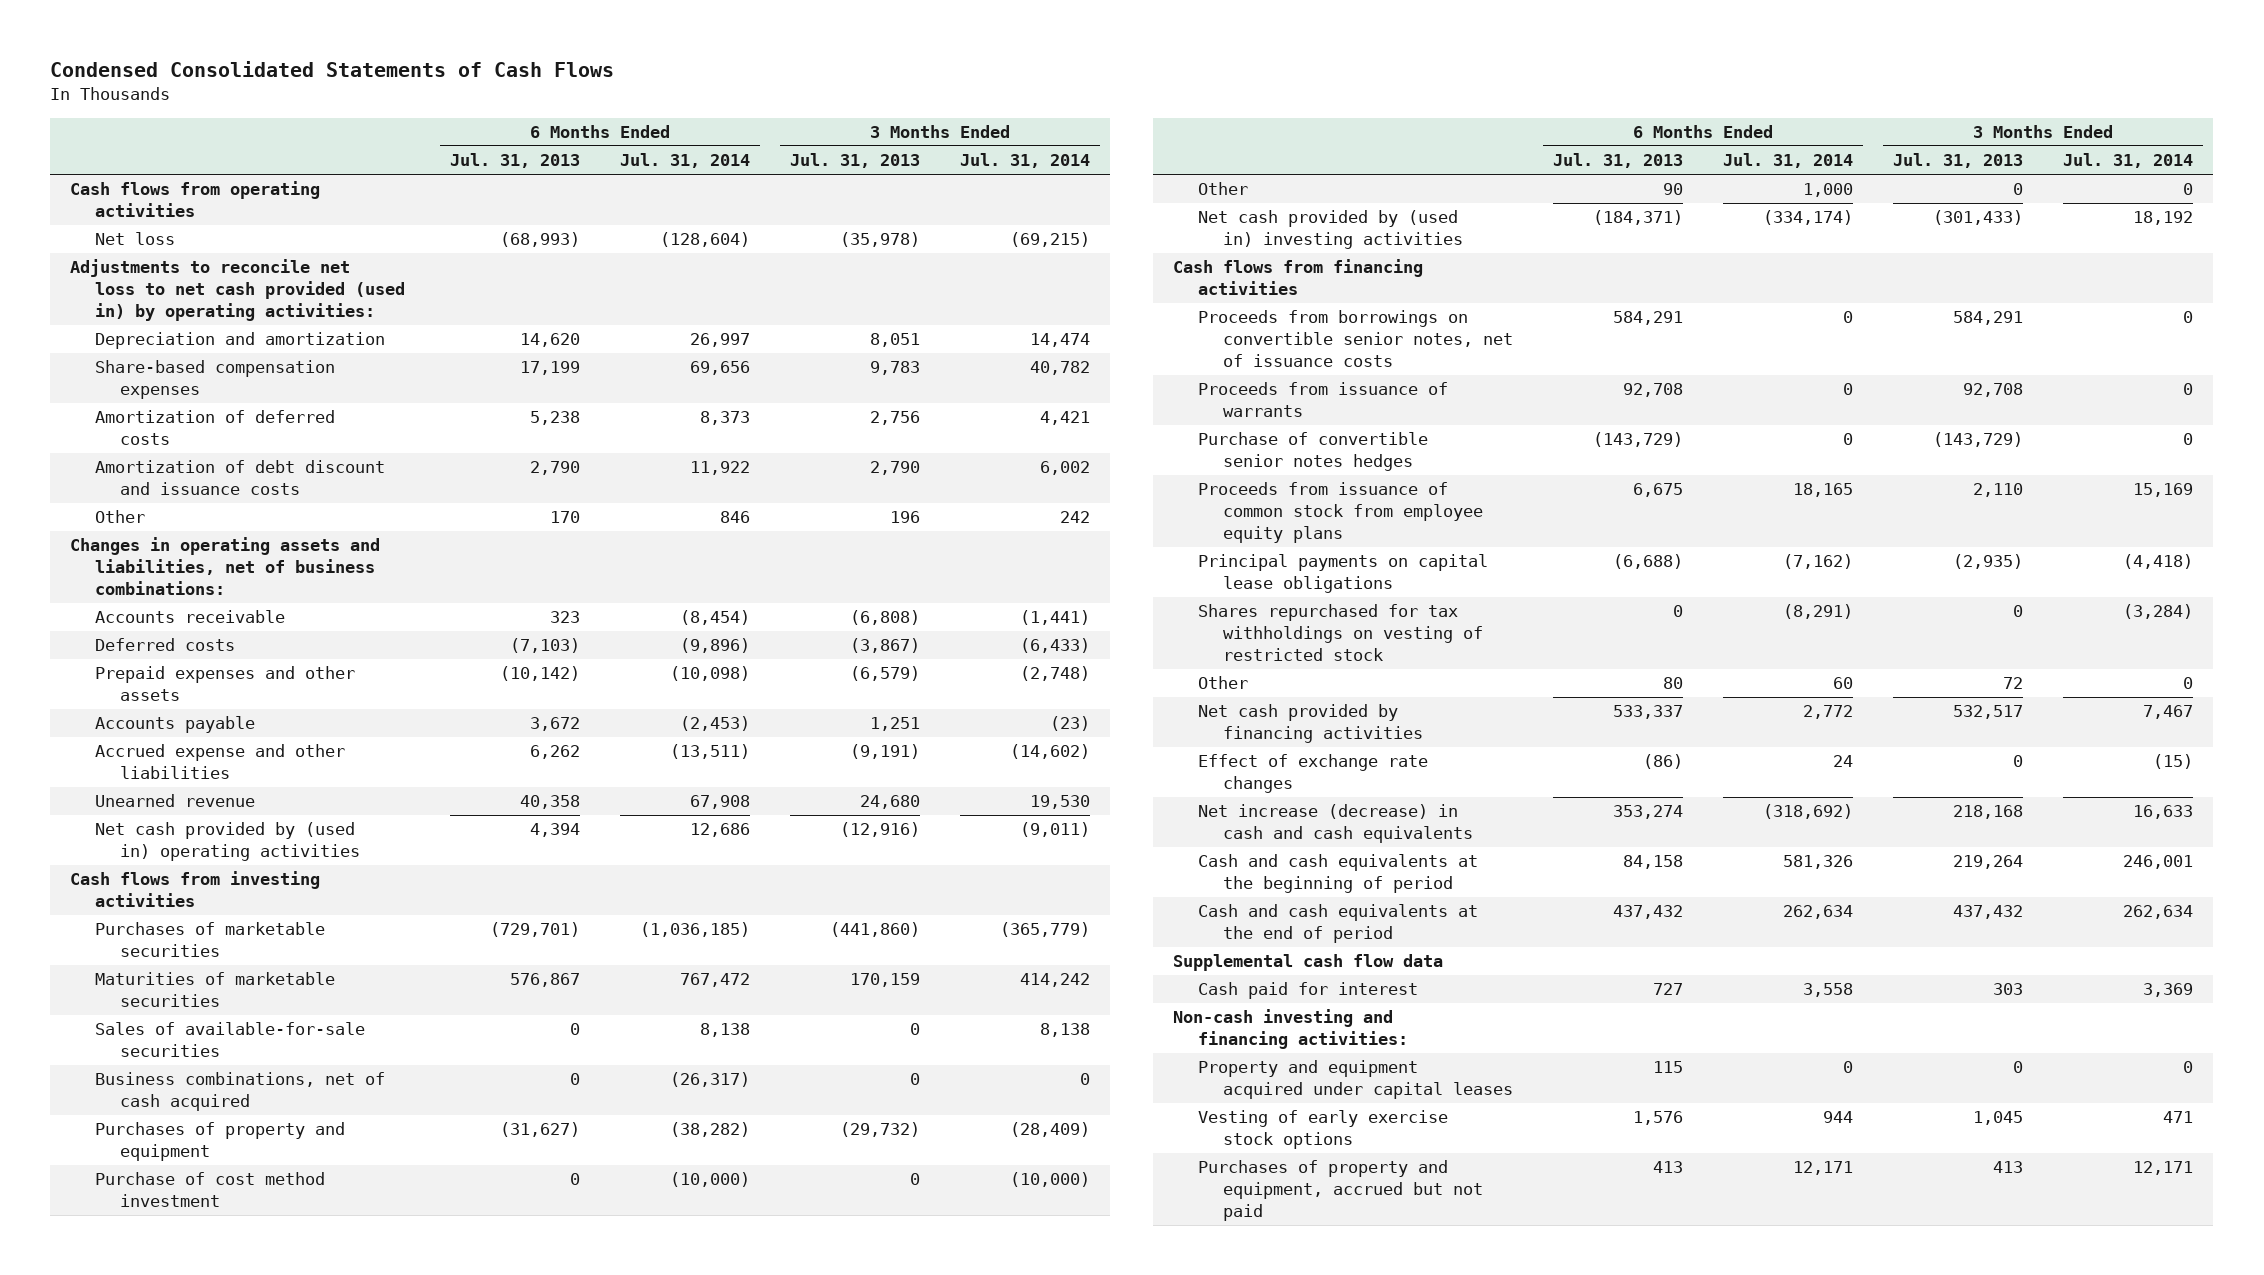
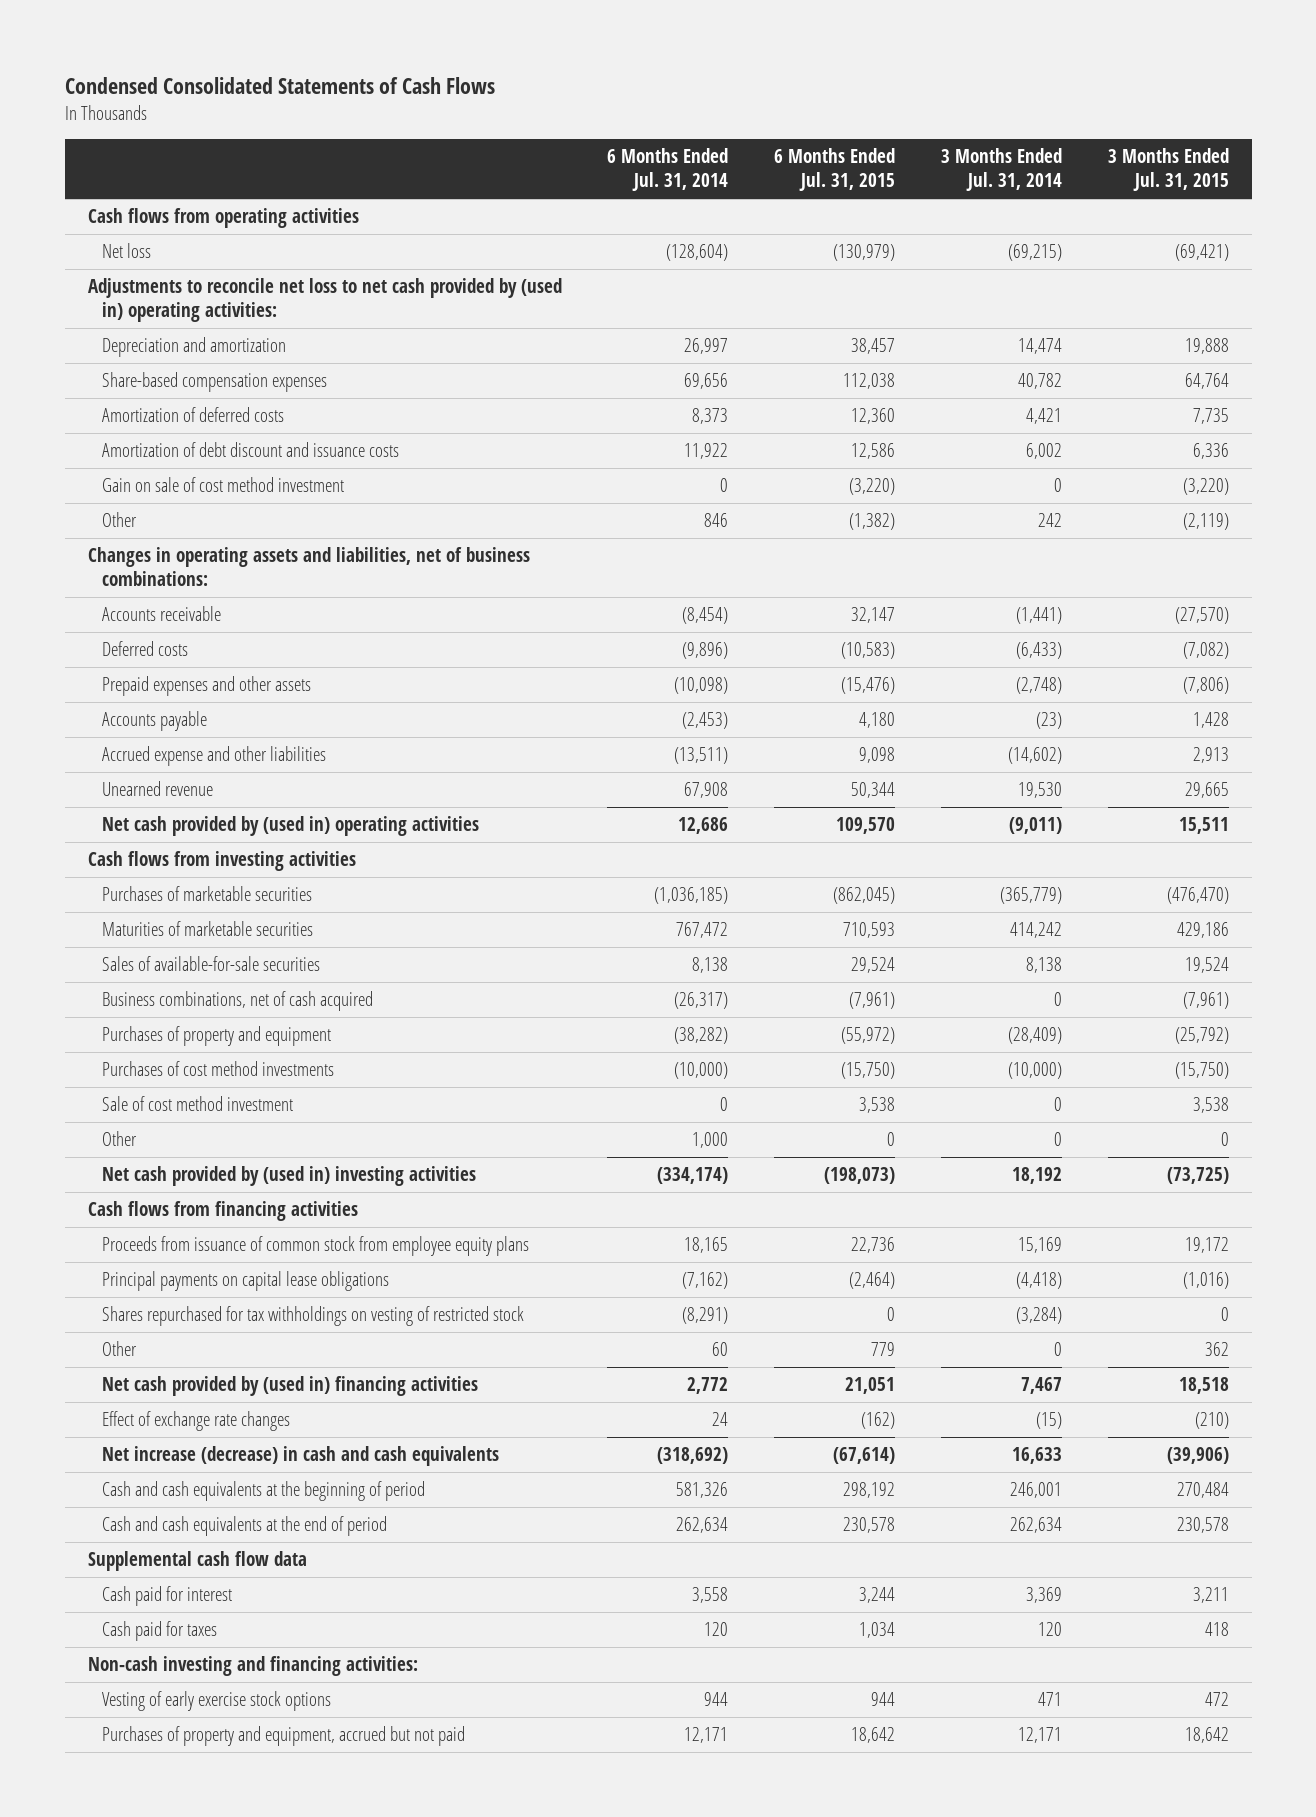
- | 6 Months Ended Jul. 31, 2013 | 6 Months Ended Jul. 31, 2014 | 3 Months Ended Jul. 31, 2013 | 3 Months Ended Jul. 31, 2014
+ | 6 Months Ended Jul. 31, 2014 | 6 Months Ended Jul. 31, 2015 | 3 Months Ended Jul. 31, 2014 | 3 Months Ended Jul. 31, 2015
- Adjustments to reconcile net loss to net cash provided (used in) by operating activities:
+ Adjustments to reconcile net loss to net cash provided by (used in) operating activities:
+ Gain on sale of cost method investment | 0 | (3,220) | 0 | (3,220)
- Purchase of cost method investment | 0 | (10,000) | 0 | (10,000)
+ Purchases of cost method investments | (10,000) | (15,750) | (10,000) | (15,750)
+ Sale of cost method investment | 0 | 3,538 | 0 | 3,538
- Proceeds from borrowings on convertible senior notes, net of issuance costs | 584,291 | 0 | 584,291 | 0
- Proceeds from issuance of warrants | 92,708 | 0 | 92,708 | 0
- Purchase of convertible senior notes hedges | (143,729) | 0 | (143,729) | 0
- Net cash provided by financing activities | 533,337 | 2,772 | 532,517 | 7,467
+ Net cash provided by (used in) financing activities | 2,772 | 21,051 | 7,467 | 18,518
+ Cash paid for taxes | 120 | 1,034 | 120 | 418
- Property and equipment acquired under capital leases | 115 | 0 | 0 | 0

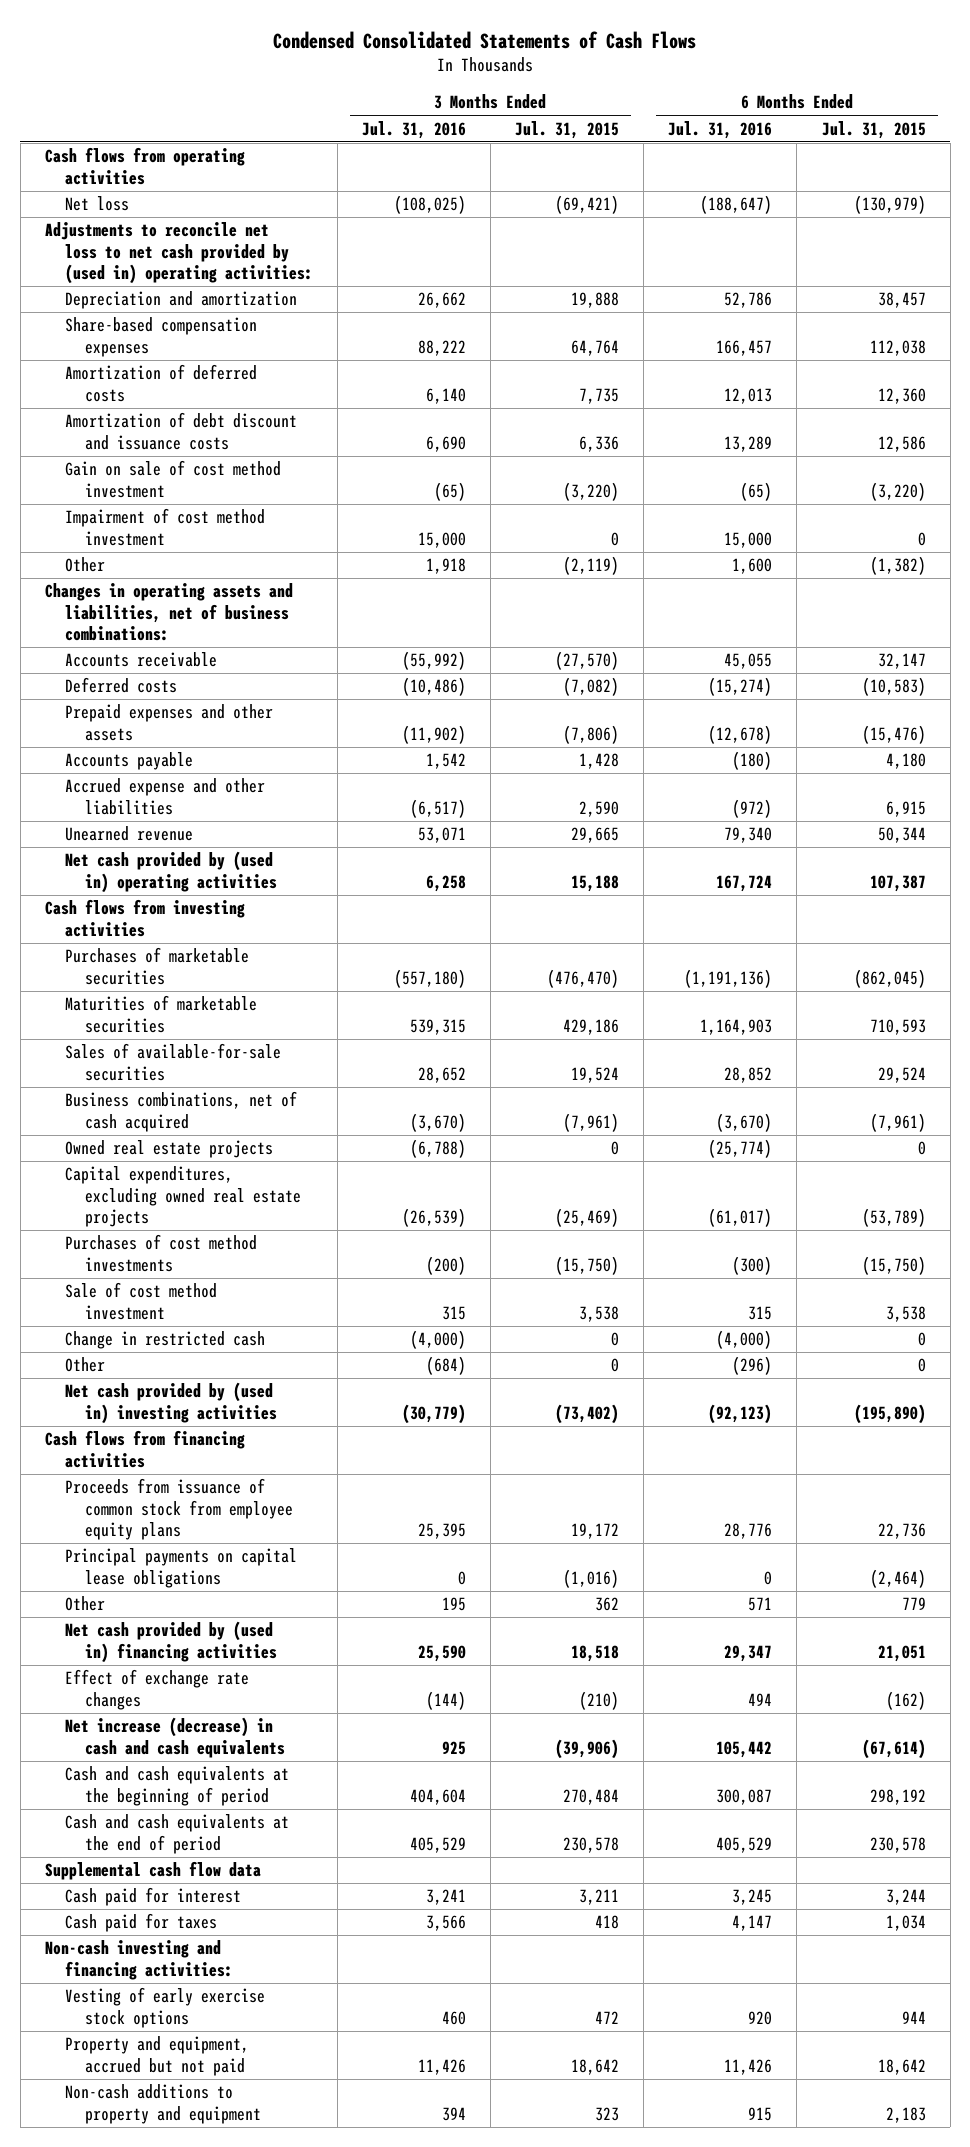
- | 6 Months Ended Jul. 31, 2014 | 6 Months Ended Jul. 31, 2015 | 3 Months Ended Jul. 31, 2014 | 3 Months Ended Jul. 31, 2015
+ | 3 Months Ended Jul. 31, 2016 | 3 Months Ended Jul. 31, 2015 | 6 Months Ended Jul. 31, 2016 | 6 Months Ended Jul. 31, 2015
+ Impairment of cost method investment | 15,000 | 0 | 15,000 | 0
- Accrued expense and other liabilities | (13,511) | 9,098 | (14,602) | 2,913
+ Accrued expense and other liabilities | (6,517) | 2,590 | (972) | 6,915
- Net cash provided by (used in) operating activities | 12,686 | 109,570 | (9,011) | 15,511
+ Net cash provided by (used in) operating activities | 6,258 | 15,188 | 167,724 | 107,387
- Purchases of property and equipment | (38,282) | (55,972) | (28,409) | (25,792)
+ Owned real estate projects | (6,788) | 0 | (25,774) | 0
+ Capital expenditures, excluding owned real estate projects | (26,539) | (25,469) | (61,017) | (53,789)
+ Change in restricted cash | (4,000) | 0 | (4,000) | 0
- Net cash provided by (used in) investing activities | (334,174) | (198,073) | 18,192 | (73,725)
+ Net cash provided by (used in) investing activities | (30,779) | (73,402) | (92,123) | (195,890)
- Shares repurchased for tax withholdings on vesting of restricted stock | (8,291) | 0 | (3,284) | 0
- Purchases of property and equipment, accrued but not paid | 12,171 | 18,642 | 12,171 | 18,642
+ Property and equipment, accrued but not paid | 11,426 | 18,642 | 11,426 | 18,642
+ Non-cash additions to property and equipment | 394 | 323 | 915 | 2,183

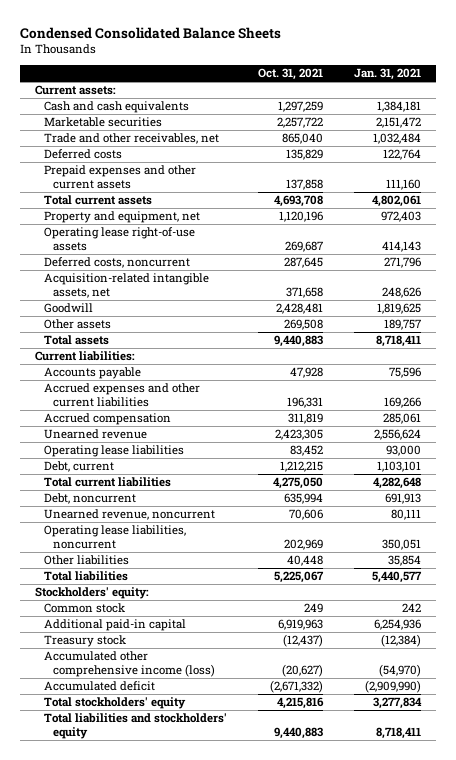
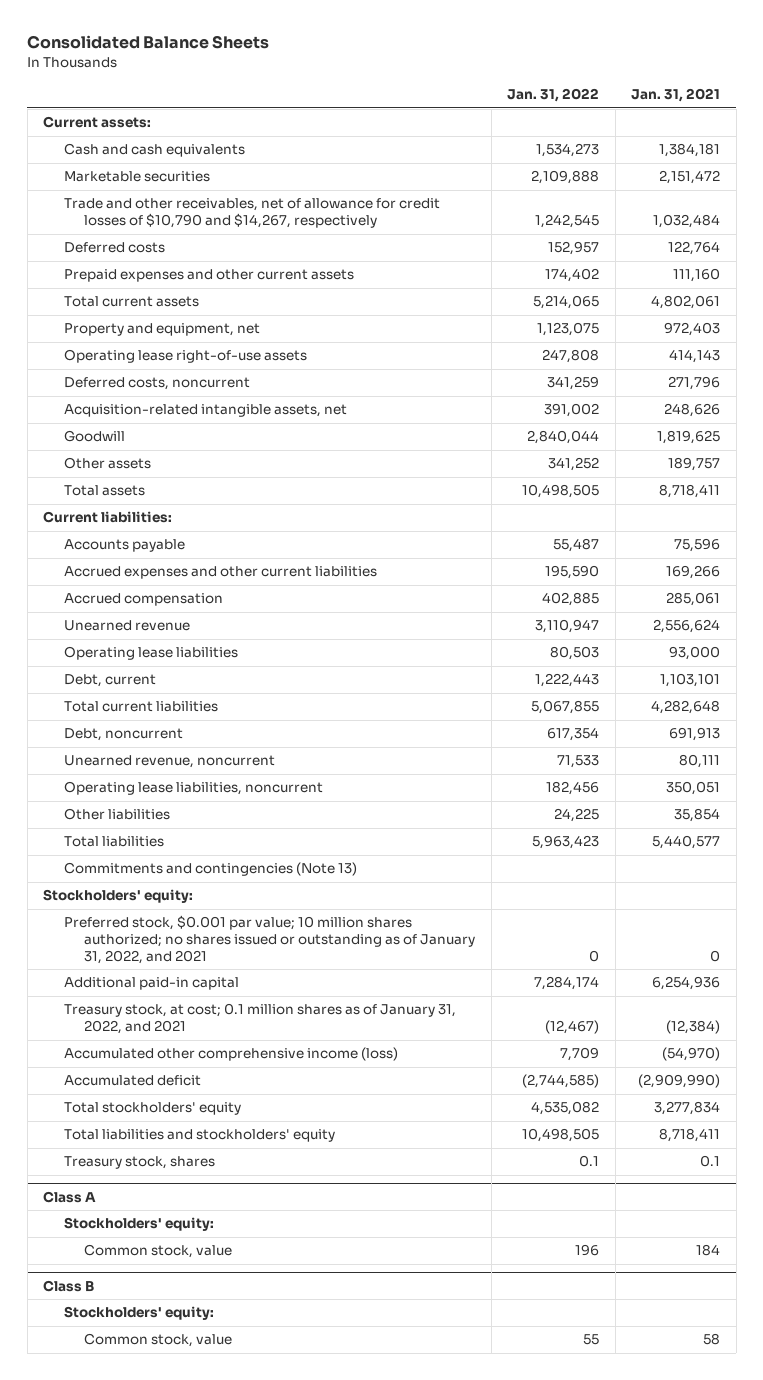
- Condensed Consolidated Balance Sheets
+ Consolidated Balance Sheets
- | Oct. 31, 2021 | Jan. 31, 2021
+ | Jan. 31, 2022 | Jan. 31, 2021
- Trade and other receivables, net | 865,040 | 1,032,484
+ Trade and other receivables, net of allowance for credit losses of $10,790 and $14,267, respectively | 1,242,545 | 1,032,484
+ Commitments and contingencies (Note 13)
- Common stock | 249 | 242
+ Preferred stock, $0.001 par value; 10 million shares authorized; no shares issued or outstanding as of January 31, 2022, and 2021 | 0 | 0
- Treasury stock | (12,437) | (12,384)
+ Treasury stock, at cost; 0.1 million shares as of January 31, 2022, and 2021 | (12,467) | (12,384)
+ Treasury stock, shares | 0.1 | 0.1
+ Class A
+ Stockholders' equity:
+ Common stock, value | 196 | 184
+ Class B
+ Stockholders' equity:
+ Common stock, value | 55 | 58

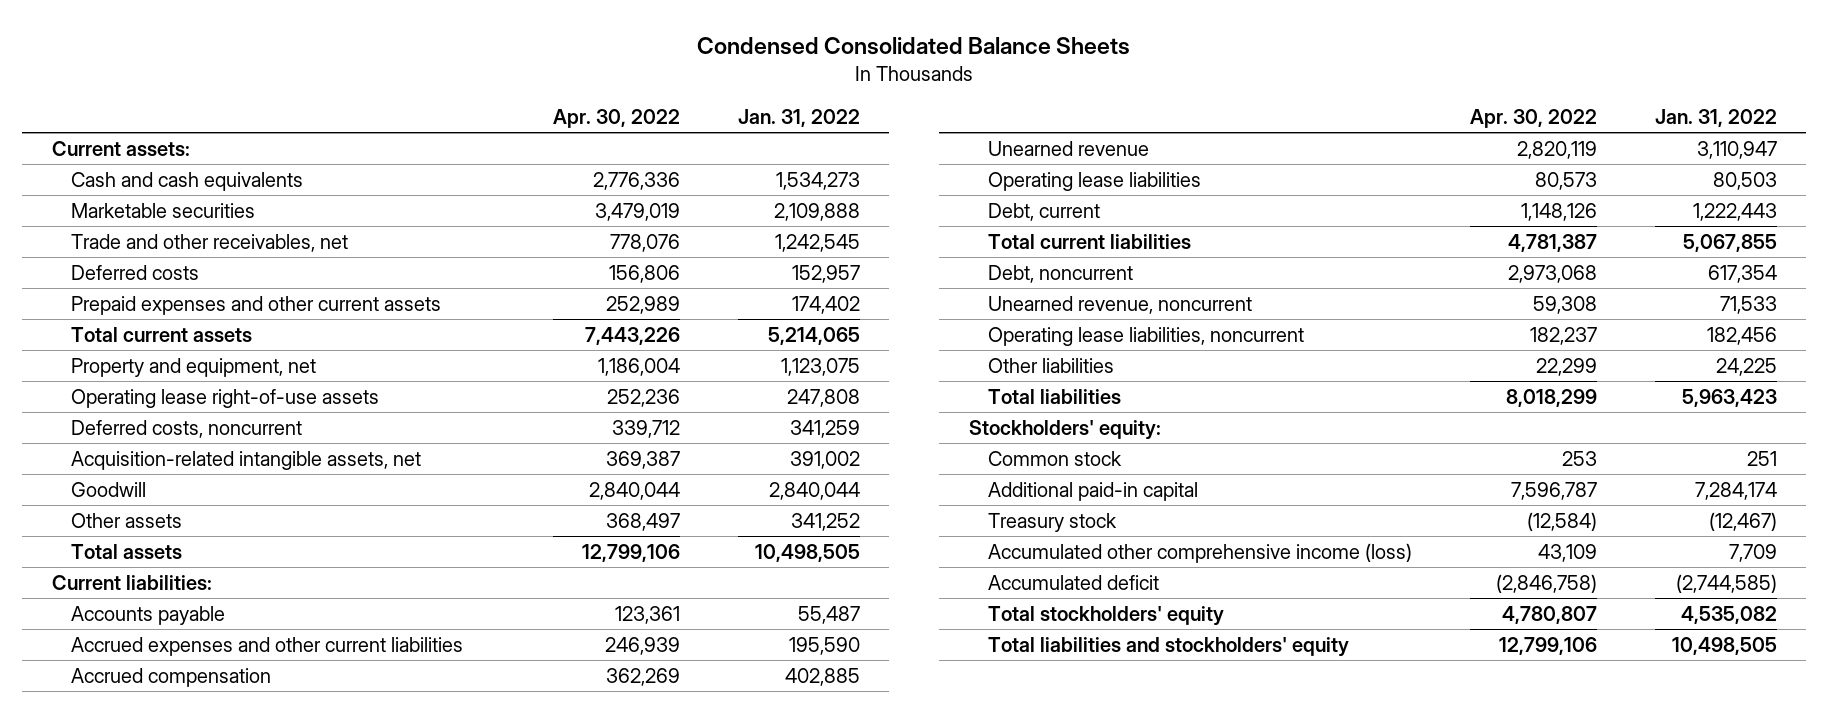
- Consolidated Balance Sheets
+ Condensed Consolidated Balance Sheets
- | Jan. 31, 2022 | Jan. 31, 2021
+ | Apr. 30, 2022 | Jan. 31, 2022
- Trade and other receivables, net of allowance for credit losses of $10,790 and $14,267, respectively | 1,242,545 | 1,032,484
+ Trade and other receivables, net | 778,076 | 1,242,545
- Commitments and contingencies (Note 13)
- Preferred stock, $0.001 par value; 10 million shares authorized; no shares issued or outstanding as of January 31, 2022, and 2021 | 0 | 0
+ Common stock | 253 | 251
- Treasury stock, at cost; 0.1 million shares as of January 31, 2022, and 2021 | (12,467) | (12,384)
+ Treasury stock | (12,584) | (12,467)
- Treasury stock, shares | 0.1 | 0.1
- Class A
- Stockholders' equity:
- Common stock, value | 196 | 184
- Class B
- Stockholders' equity:
- Common stock, value | 55 | 58

